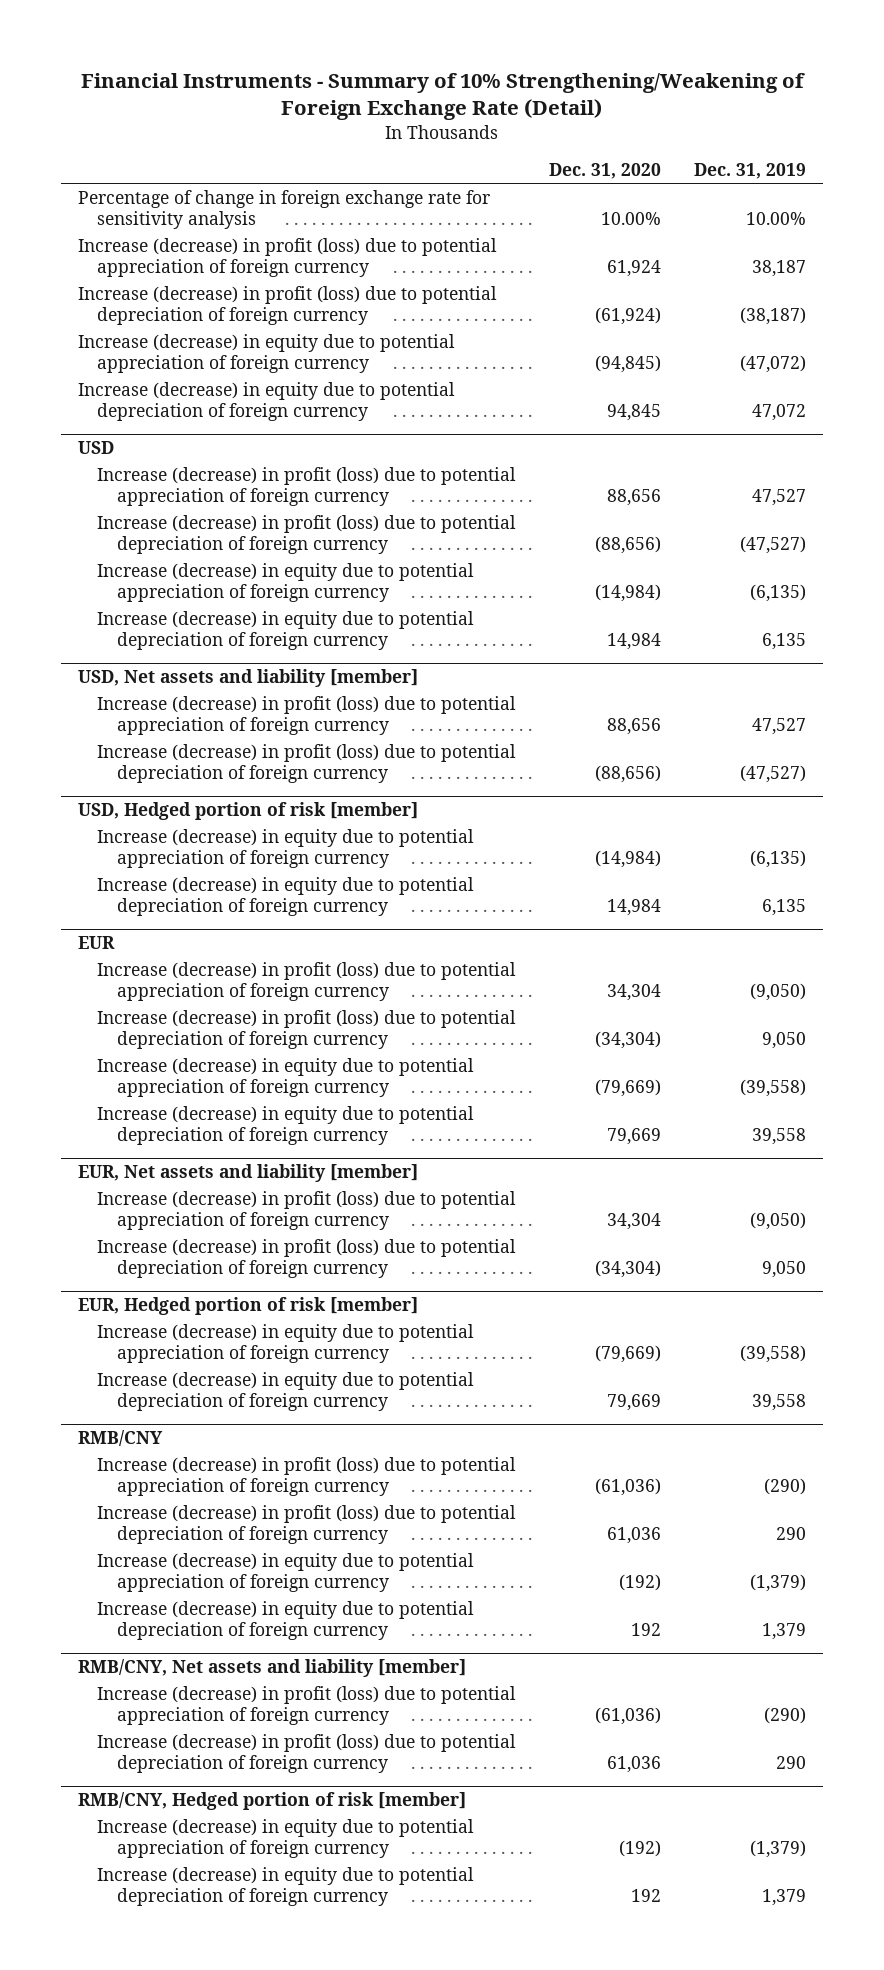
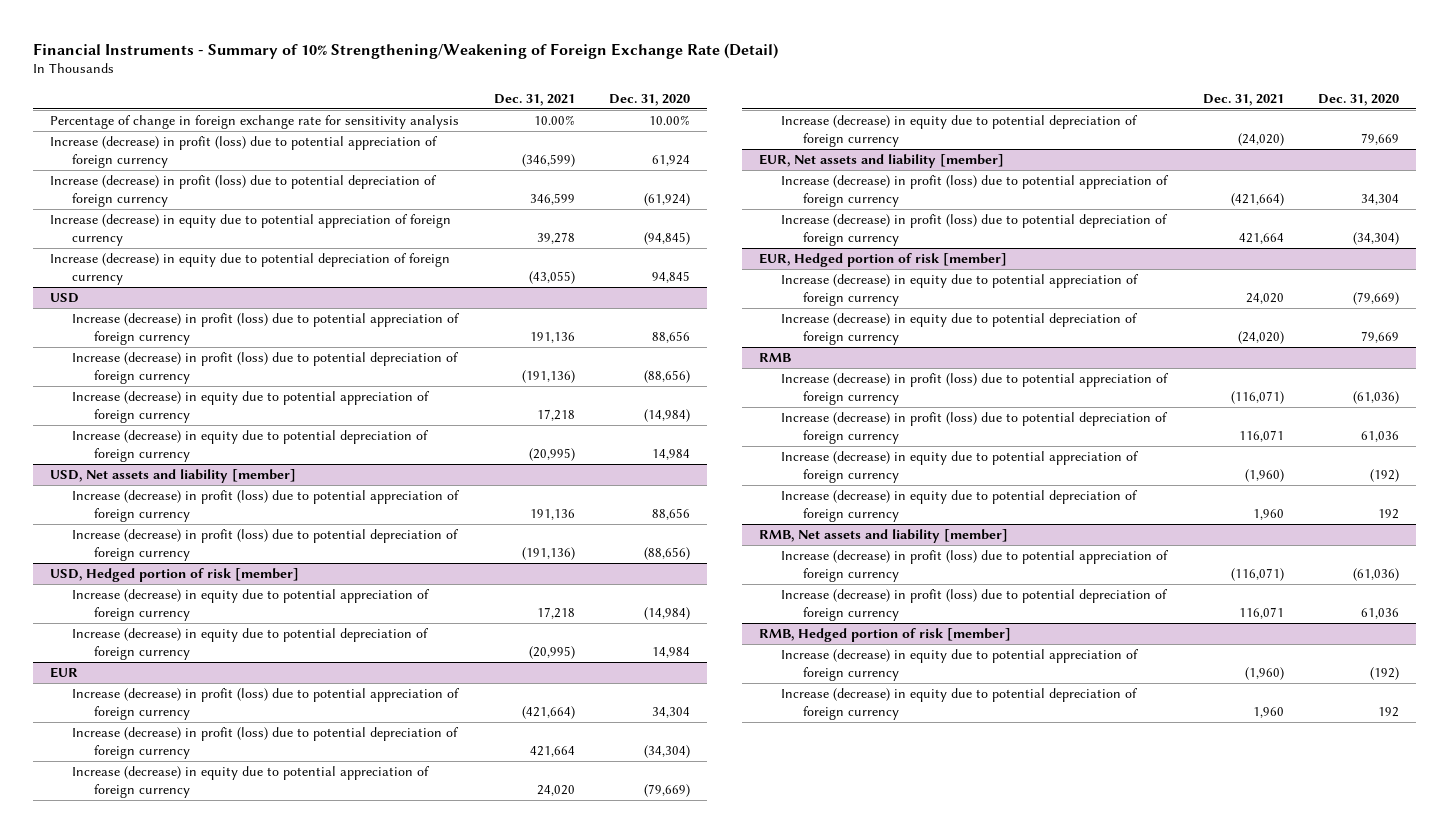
- | Dec. 31, 2020 | Dec. 31, 2019
+ | Dec. 31, 2021 | Dec. 31, 2020
- RMB/CNY
+ RMB
- RMB/CNY, Net assets and liability [member]
+ RMB, Net assets and liability [member]
- RMB/CNY, Hedged portion of risk [member]
+ RMB, Hedged portion of risk [member]

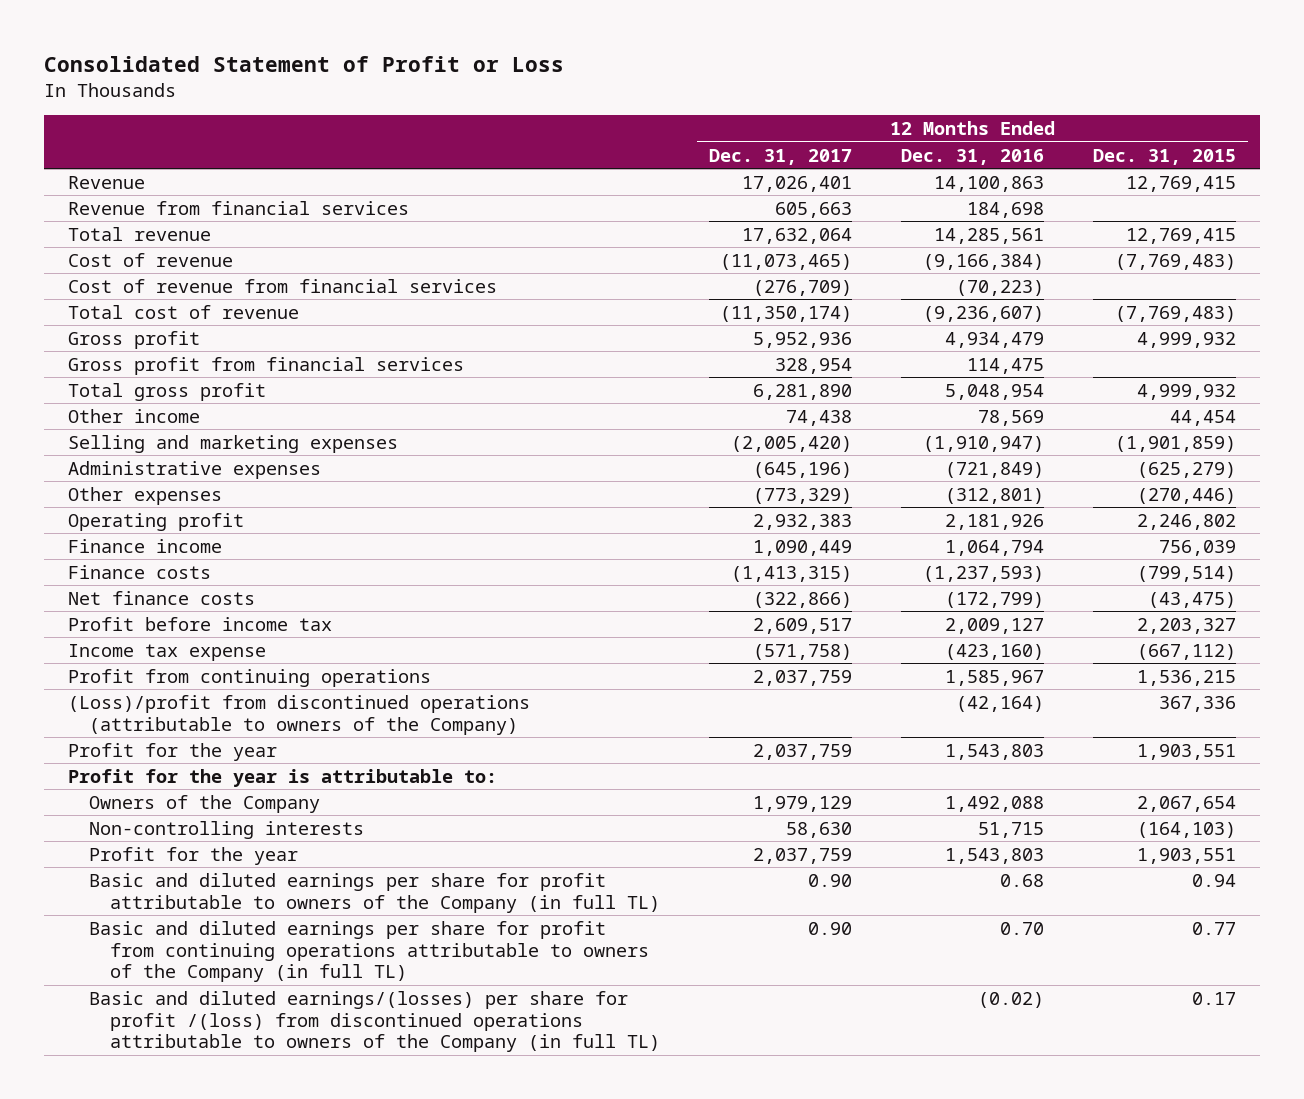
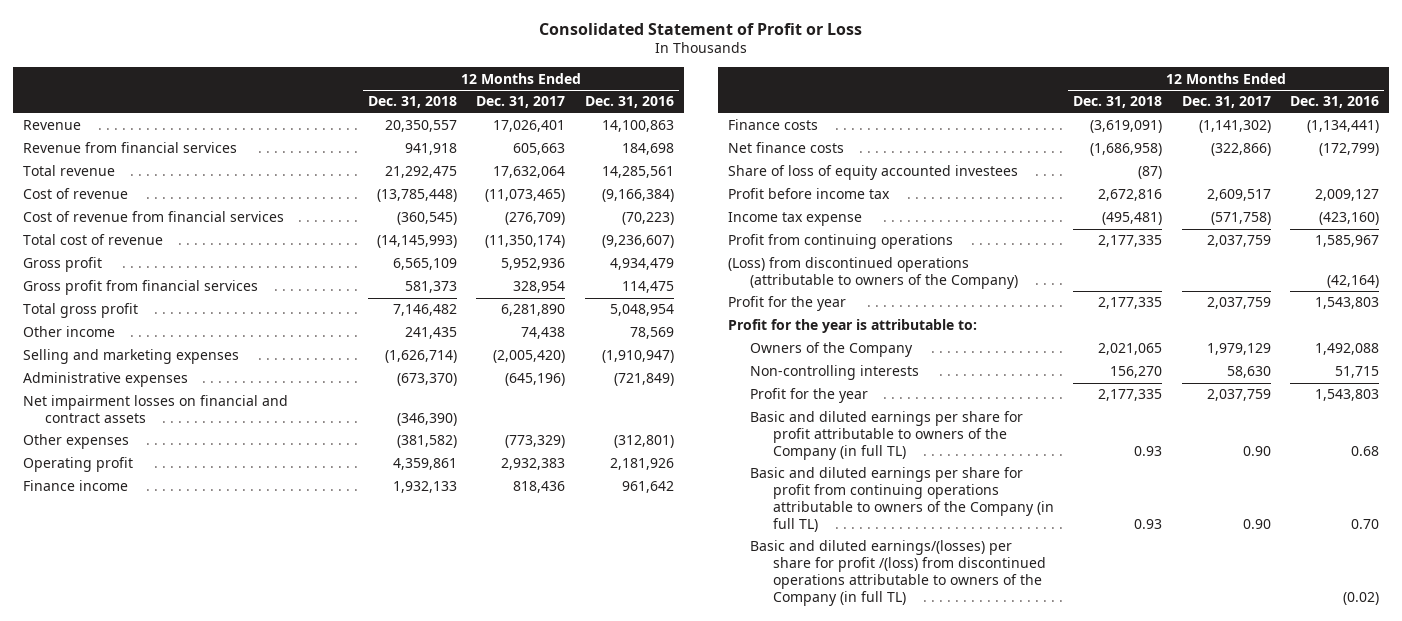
- | 12 Months Ended Dec. 31, 2017 | 12 Months Ended Dec. 31, 2016 | 12 Months Ended Dec. 31, 2015
+ | 12 Months Ended Dec. 31, 2018 | 12 Months Ended Dec. 31, 2017 | 12 Months Ended Dec. 31, 2016
+ Net impairment losses on financial and contract assets | (346,390) | |
- Finance income | 1,090,449 | 1,064,794 | 756,039
- Finance costs | (1,413,315) | (1,237,593) | (799,514)
+ Finance income | 1,932,133 | 818,436 | 961,642
+ Finance costs | (3,619,091) | (1,141,302) | (1,134,441)
+ Share of loss of equity accounted investees | (87) | |
- (Loss)/profit from discontinued operations (attributable to owners of the Company) | | (42,164) | 367,336
+ (Loss) from discontinued operations (attributable to owners of the Company) | | | (42,164)

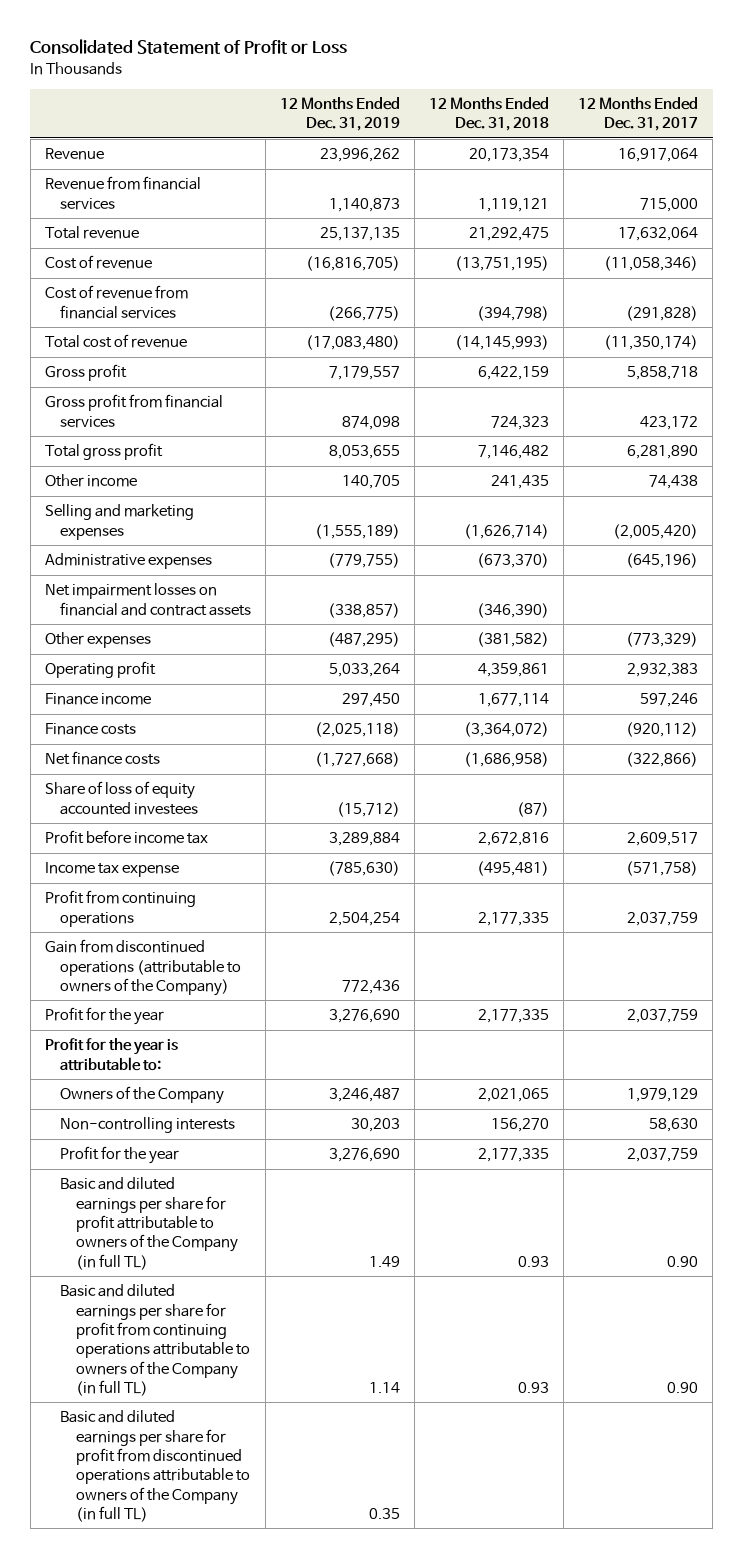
- | 12 Months Ended Dec. 31, 2018 | 12 Months Ended Dec. 31, 2017 | 12 Months Ended Dec. 31, 2016
+ | 12 Months Ended Dec. 31, 2019 | 12 Months Ended Dec. 31, 2018 | 12 Months Ended Dec. 31, 2017
- Revenue | 20,350,557 | 17,026,401 | 14,100,863
- Revenue from financial services | 941,918 | 605,663 | 184,698
+ Revenue | 23,996,262 | 20,173,354 | 16,917,064
+ Revenue from financial services | 1,140,873 | 1,119,121 | 715,000
- Cost of revenue | (13,785,448) | (11,073,465) | (9,166,384)
- Cost of revenue from financial services | (360,545) | (276,709) | (70,223)
+ Cost of revenue | (16,816,705) | (13,751,195) | (11,058,346)
+ Cost of revenue from financial services | (266,775) | (394,798) | (291,828)
- Gross profit | 6,565,109 | 5,952,936 | 4,934,479
- Gross profit from financial services | 581,373 | 328,954 | 114,475
+ Gross profit | 7,179,557 | 6,422,159 | 5,858,718
+ Gross profit from financial services | 874,098 | 724,323 | 423,172
- Finance income | 1,932,133 | 818,436 | 961,642
- Finance costs | (3,619,091) | (1,141,302) | (1,134,441)
+ Finance income | 297,450 | 1,677,114 | 597,246
+ Finance costs | (2,025,118) | (3,364,072) | (920,112)
- (Loss) from discontinued operations (attributable to owners of the Company) | | | (42,164)
+ Gain from discontinued operations (attributable to owners of the Company) | 772,436 | |
- Basic and diluted earnings/(losses) per share for profit /(loss) from discontinued operations attributable to owners of the Company (in full TL) | | | (0.02)
+ Basic and diluted earnings per share for profit from discontinued operations attributable to owners of the Company (in full TL) | 0.35 | |

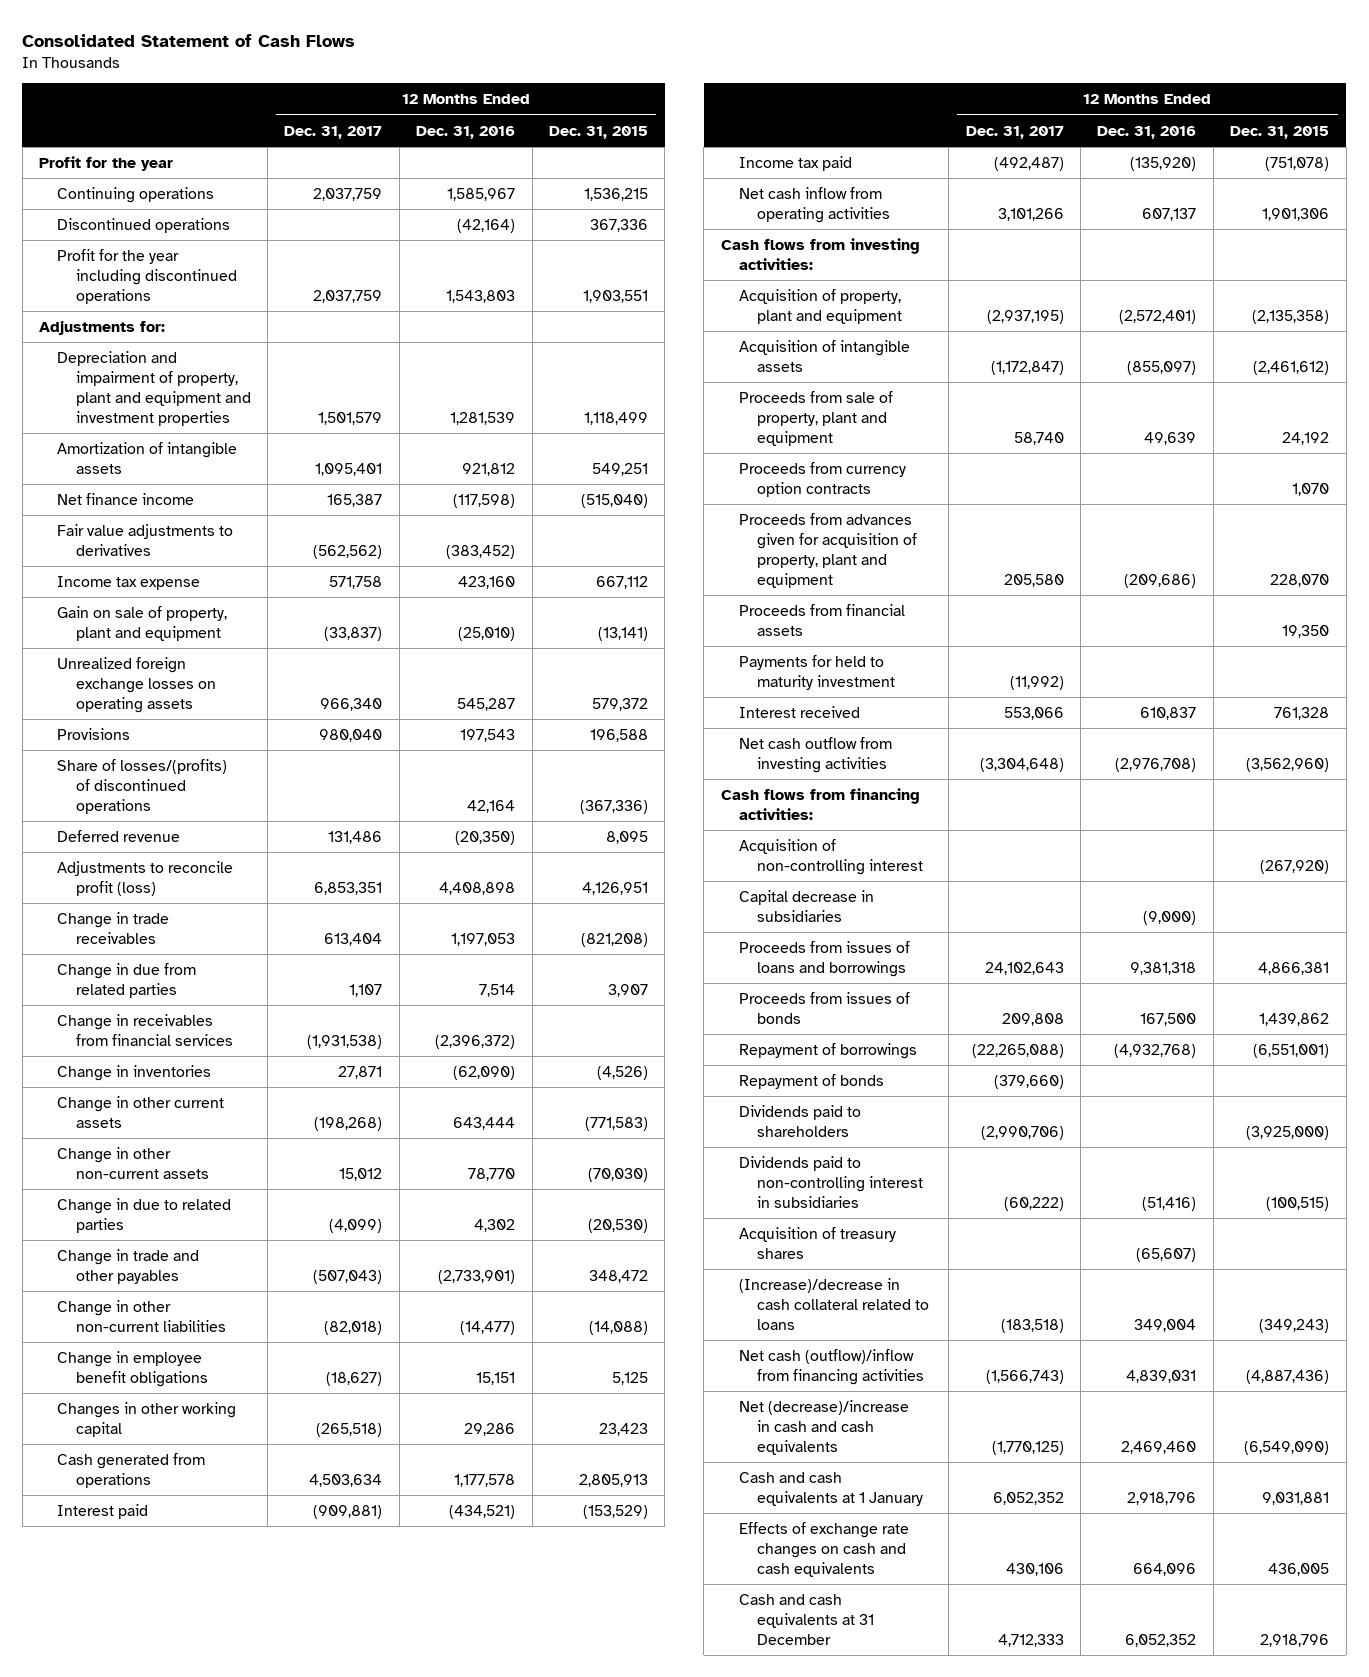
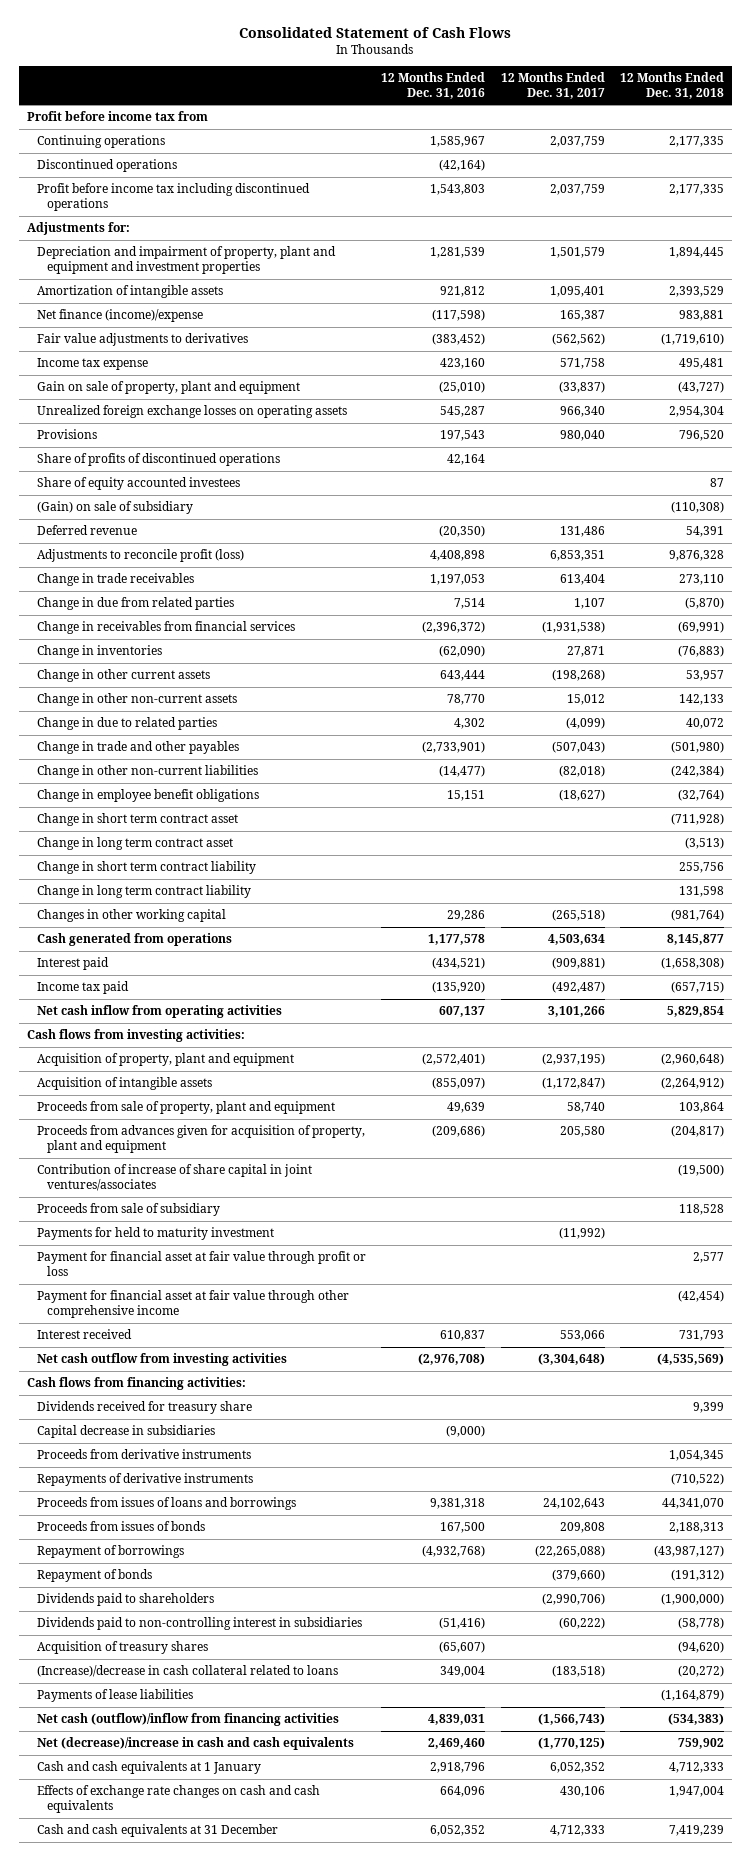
- | 12 Months Ended Dec. 31, 2017 | 12 Months Ended Dec. 31, 2016 | 12 Months Ended Dec. 31, 2015
+ | 12 Months Ended Dec. 31, 2016 | 12 Months Ended Dec. 31, 2017 | 12 Months Ended Dec. 31, 2018
- Profit for the year
+ Profit before income tax from
- Profit for the year including discontinued operations | 2,037,759 | 1,543,803 | 1,903,551
+ Profit before income tax including discontinued operations | 1,543,803 | 2,037,759 | 2,177,335
- Net finance income | 165,387 | (117,598) | (515,040)
+ Net finance (income)/expense | (117,598) | 165,387 | 983,881
- Share of losses/(profits) of discontinued operations | | 42,164 | (367,336)
+ Share of profits of discontinued operations | 42,164 | |
+ Share of equity accounted investees | | | 87
+ (Gain) on sale of subsidiary | | | (110,308)
+ Change in short term contract asset | | | (711,928)
+ Change in long term contract asset | | | (3,513)
+ Change in short term contract liability | | | 255,756
+ Change in long term contract liability | | | 131,598
- Proceeds from currency option contracts | | | 1,070
- Proceeds from financial assets | | | 19,350
+ Contribution of increase of share capital in joint ventures/associates | | | (19,500)
+ Proceeds from sale of subsidiary | | | 118,528
+ Payment for financial asset at fair value through profit or loss | | | 2,577
+ Payment for financial asset at fair value through other comprehensive income | | | (42,454)
- Acquisition of non-controlling interest | | | (267,920)
+ Dividends received for treasury share | | | 9,399
+ Proceeds from derivative instruments | | | 1,054,345
+ Repayments of derivative instruments | | | (710,522)
+ Payments of lease liabilities | | | (1,164,879)

